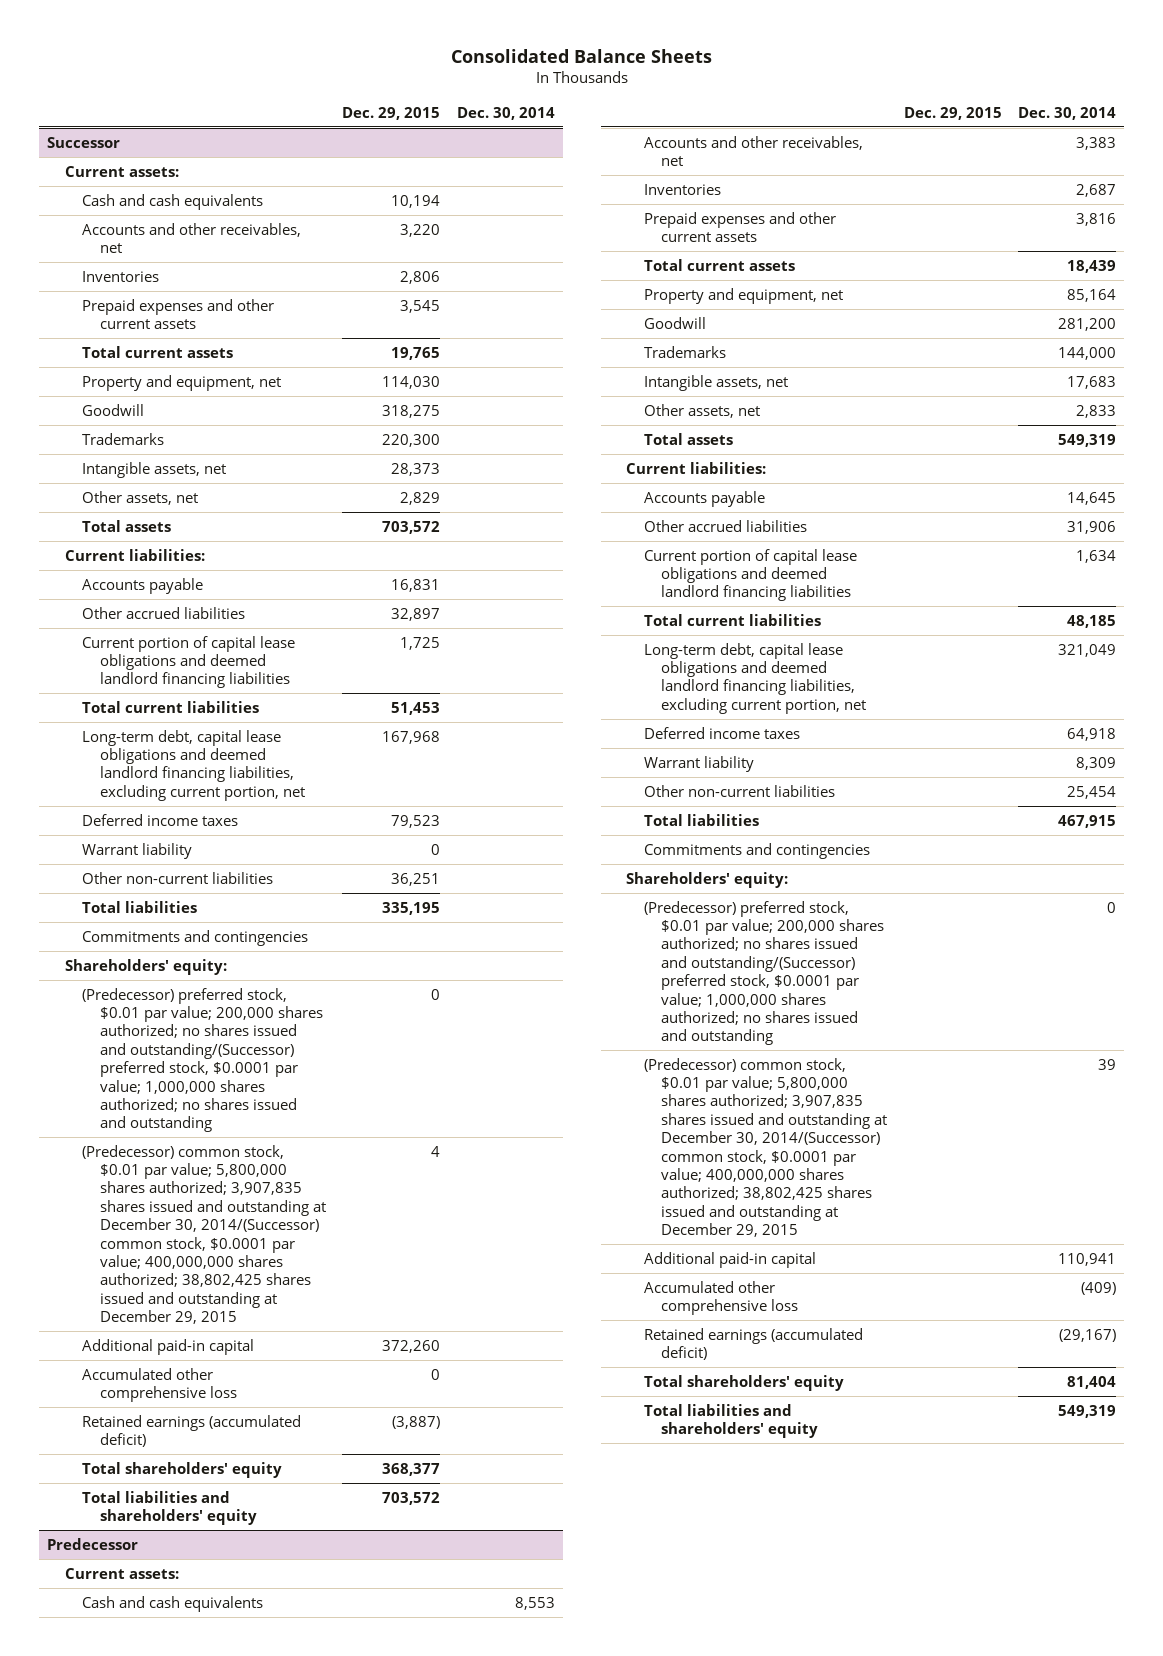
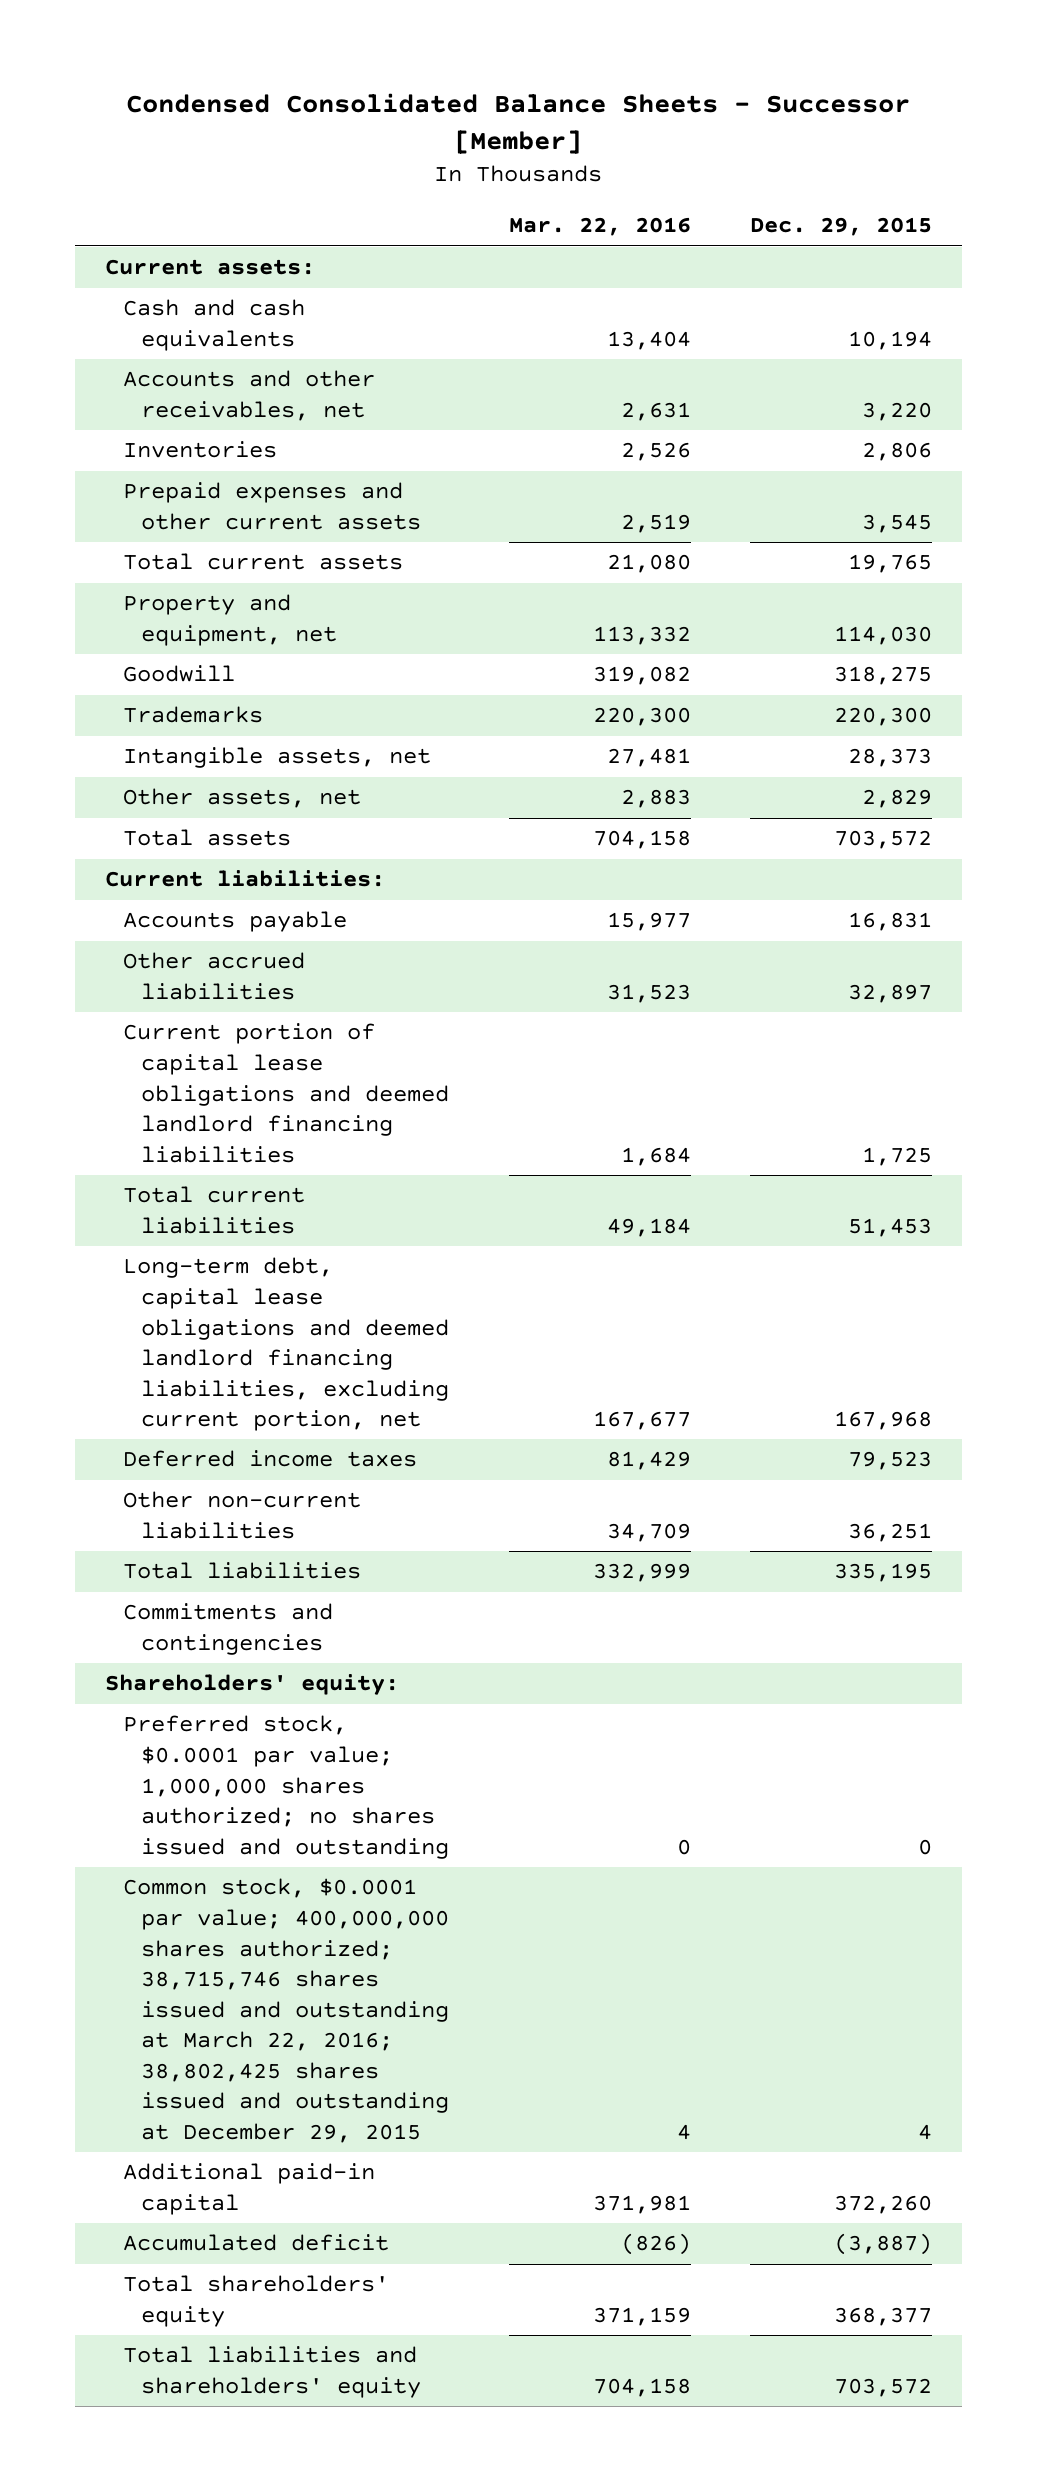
- Consolidated Balance Sheets
+ Condensed Consolidated Balance Sheets - Successor [Member]
- | Dec. 29, 2015 | Dec. 30, 2014
+ | Mar. 22, 2016 | Dec. 29, 2015
- Successor
- Warrant liability | 0 |
- (Predecessor) preferred stock, $0.01 par value; 200,000 shares authorized; no shares issued and outstanding/(Successor) preferred stock, $0.0001 par value; 1,000,000 shares authorized; no shares issued and outstanding | 0 |
- (Predecessor) common stock, $0.01 par value; 5,800,000 shares authorized; 3,907,835 shares issued and outstanding at December 30, 2014/(Successor) common stock, $0.0001 par value; 400,000,000 shares authorized; 38,802,425 shares issued and outstanding at December 29, 2015 | 4 |
+ Preferred stock, $0.0001 par value; 1,000,000 shares authorized; no shares issued and outstanding | 0 | 0
+ Common stock, $0.0001 par value; 400,000,000 shares authorized; 38,715,746 shares issued and outstanding at March 22, 2016; 38,802,425 shares issued and outstanding at December 29, 2015 | 4 | 4
- Accumulated other comprehensive loss | 0 |
- Retained earnings (accumulated deficit) | (3,887) |
+ Accumulated deficit | (826) | (3,887)
- Predecessor
- Current assets:
- Cash and cash equivalents | | 8,553
- Accounts and other receivables, net | | 3,383
- Inventories | | 2,687
- Prepaid expenses and other current assets | | 3,816
- Total current assets | | 18,439
- Property and equipment, net | | 85,164
- Goodwill | | 281,200
- Trademarks | | 144,000
- Intangible assets, net | | 17,683
- Other assets, net | | 2,833
- Total assets | | 549,319
- Current liabilities:
- Accounts payable | | 14,645
- Other accrued liabilities | | 31,906
- Current portion of capital lease obligations and deemed landlord financing liabilities | | 1,634
- Total current liabilities | | 48,185
- Long-term debt, capital lease obligations and deemed landlord financing liabilities, excluding current portion, net | | 321,049
- Deferred income taxes | | 64,918
- Warrant liability | | 8,309
- Other non-current liabilities | | 25,454
- Total liabilities | | 467,915
- Commitments and contingencies
- Shareholders' equity:
- (Predecessor) preferred stock, $0.01 par value; 200,000 shares authorized; no shares issued and outstanding/(Successor) preferred stock, $0.0001 par value; 1,000,000 shares authorized; no shares issued and outstanding | | 0
- (Predecessor) common stock, $0.01 par value; 5,800,000 shares authorized; 3,907,835 shares issued and outstanding at December 30, 2014/(Successor) common stock, $0.0001 par value; 400,000,000 shares authorized; 38,802,425 shares issued and outstanding at December 29, 2015 | | 39
- Additional paid-in capital | | 110,941
- Accumulated other comprehensive loss | | (409)
- Retained earnings (accumulated deficit) | | (29,167)
- Total shareholders' equity | | 81,404
- Total liabilities and shareholders' equity | | 549,319

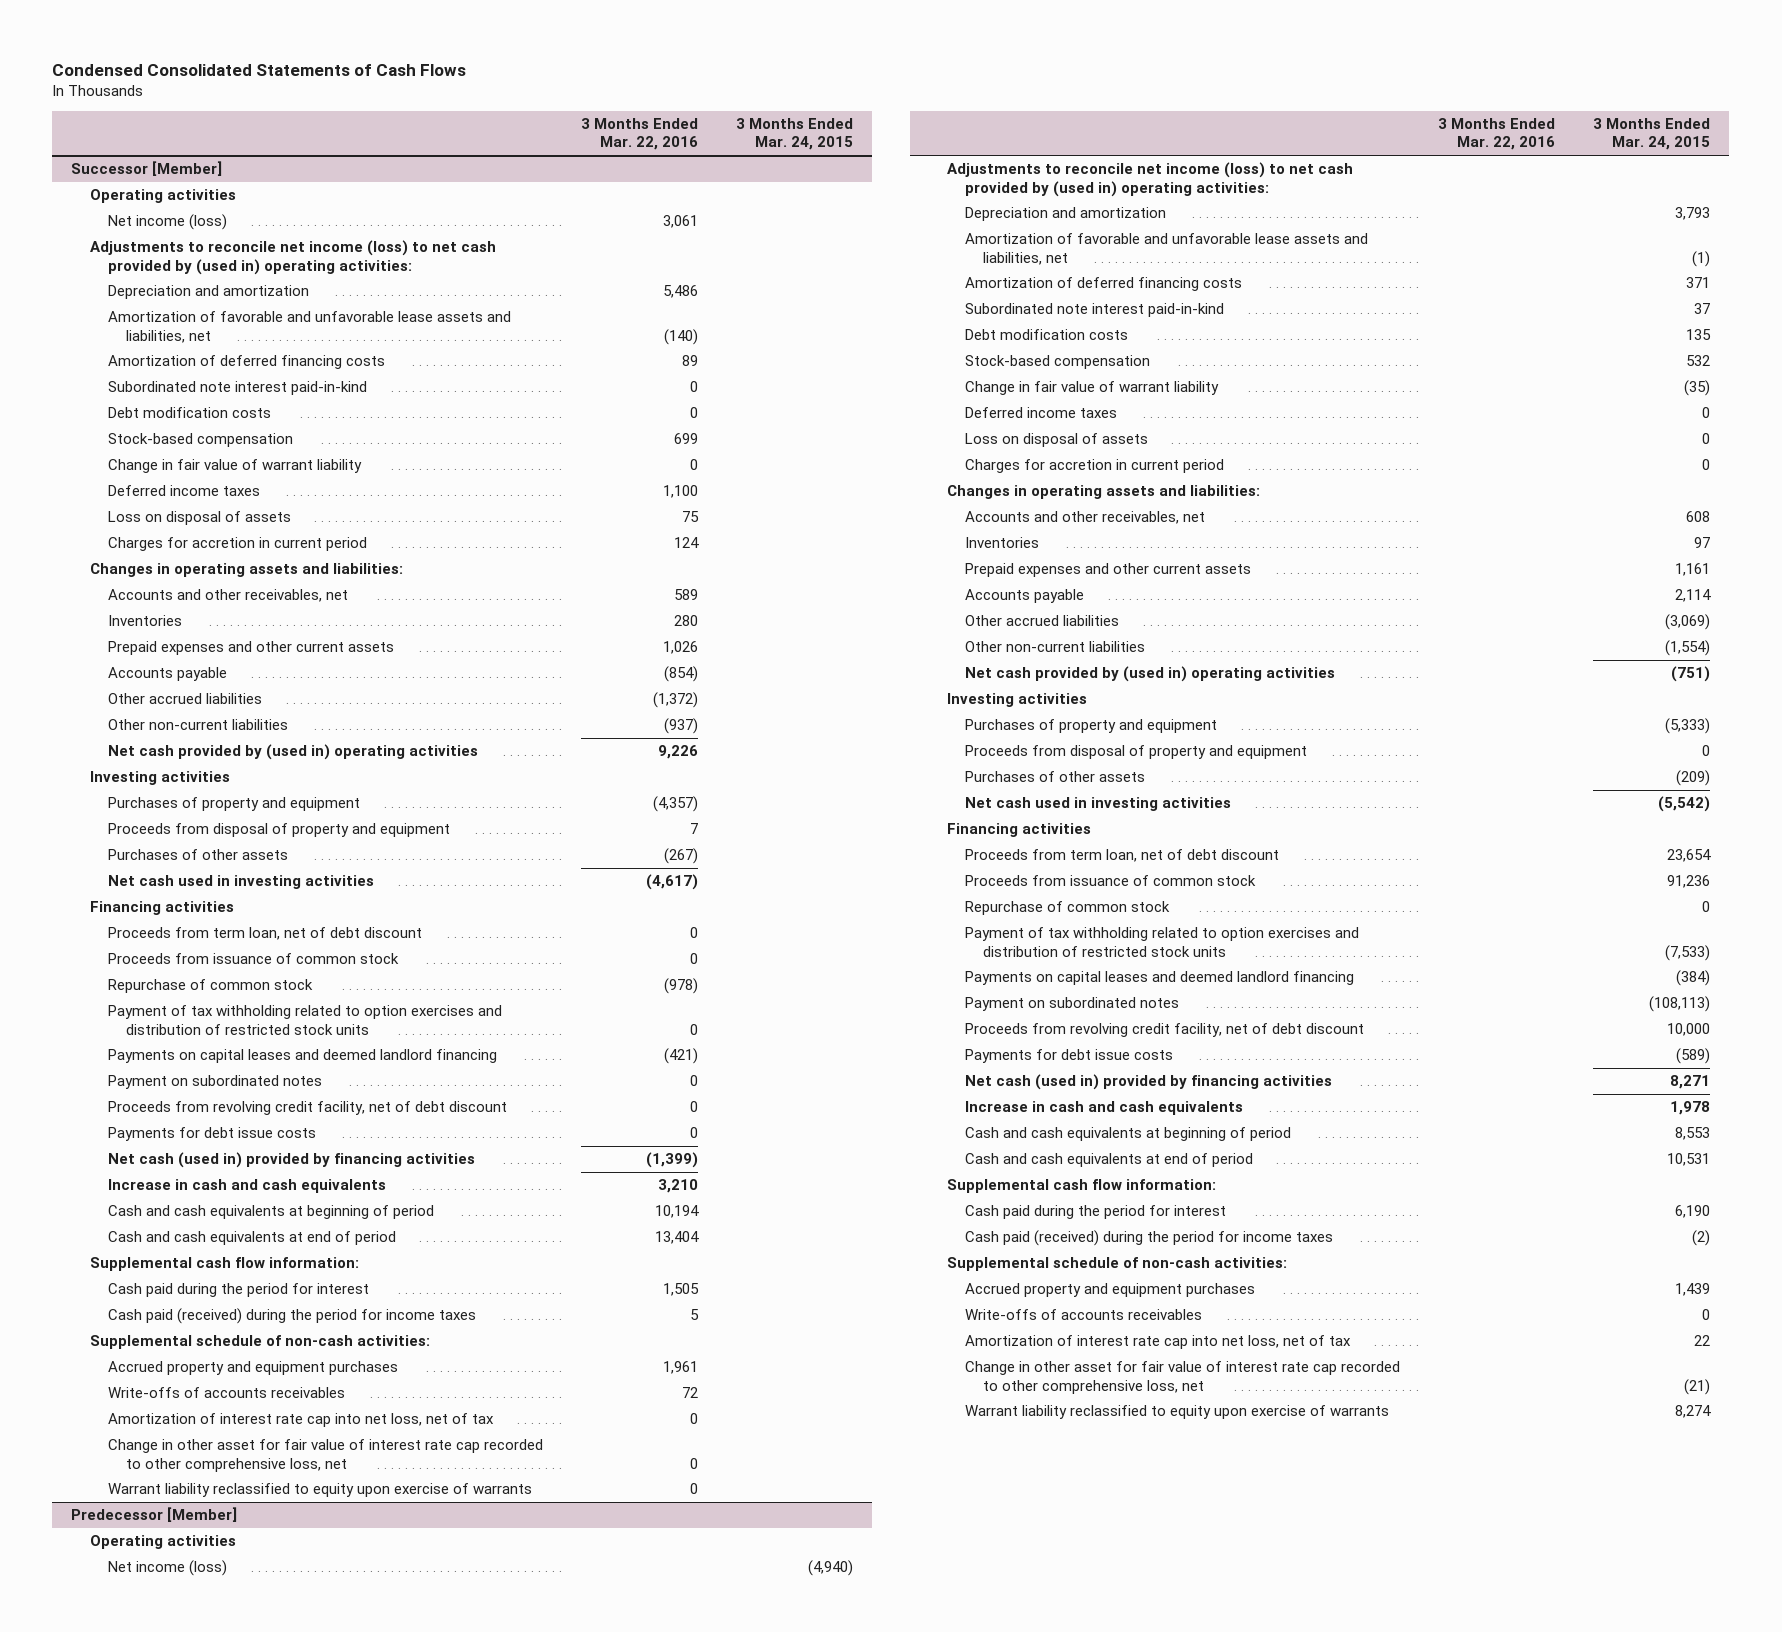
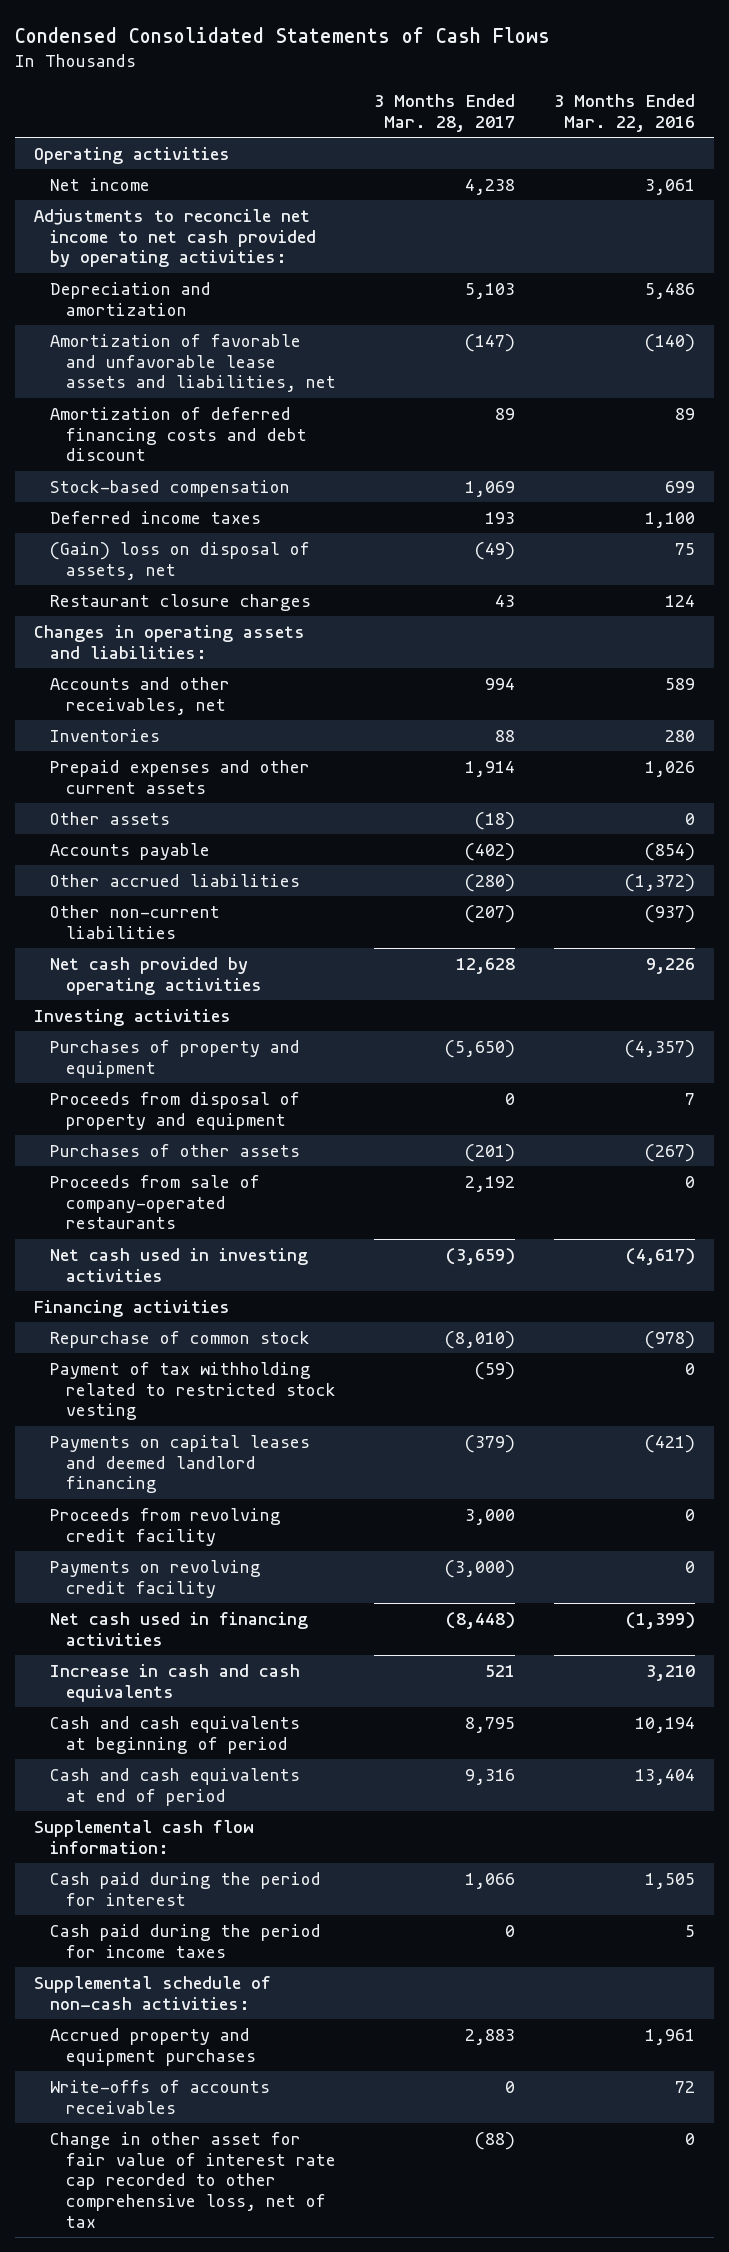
- | 3 Months Ended Mar. 22, 2016 | 3 Months Ended Mar. 24, 2015
+ | 3 Months Ended Mar. 28, 2017 | 3 Months Ended Mar. 22, 2016
- Successor [Member]
- Net income (loss) | 3,061 |
- Adjustments to reconcile net income (loss) to net cash provided by (used in) operating activities:
+ Net income | 4,238 | 3,061
+ Adjustments to reconcile net income to net cash provided by operating activities:
- Amortization of deferred financing costs | 89 |
- Subordinated note interest paid-in-kind | 0 |
- Debt modification costs | 0 |
+ Amortization of deferred financing costs and debt discount | 89 | 89
- Change in fair value of warrant liability | 0 |
- Loss on disposal of assets | 75 |
- Charges for accretion in current period | 124 |
+ (Gain) loss on disposal of assets, net | (49) | 75
+ Restaurant closure charges | 43 | 124
+ Other assets | (18) | 0
- Net cash provided by (used in) operating activities | 9,226 |
+ Net cash provided by operating activities | 12,628 | 9,226
+ Proceeds from sale of company-operated restaurants | 2,192 | 0
- Proceeds from term loan, net of debt discount | 0 |
- Proceeds from issuance of common stock | 0 |
- Payment of tax withholding related to option exercises and distribution of restricted stock units | 0 |
+ Payment of tax withholding related to restricted stock vesting | (59) | 0
- Payment on subordinated notes | 0 |
- Proceeds from revolving credit facility, net of debt discount | 0 |
- Payments for debt issue costs | 0 |
- Net cash (used in) provided by financing activities | (1,399) |
+ Proceeds from revolving credit facility | 3,000 | 0
+ Payments on revolving credit facility | (3,000) | 0
+ Net cash used in financing activities | (8,448) | (1,399)
- Cash paid (received) during the period for income taxes | 5 |
+ Cash paid during the period for income taxes | 0 | 5
- Amortization of interest rate cap into net loss, net of tax | 0 |
- Change in other asset for fair value of interest rate cap recorded to other comprehensive loss, net | 0 |
- Warrant liability reclassified to equity upon exercise of warrants | 0 |
- Predecessor [Member]
- Operating activities
- Net income (loss) | | (4,940)
- Adjustments to reconcile net income (loss) to net cash provided by (used in) operating activities:
- Depreciation and amortization | | 3,793
- Amortization of favorable and unfavorable lease assets and liabilities, net | | (1)
- Amortization of deferred financing costs | | 371
- Subordinated note interest paid-in-kind | | 37
- Debt modification costs | | 135
- Stock-based compensation | | 532
- Change in fair value of warrant liability | | (35)
- Deferred income taxes | | 0
- Loss on disposal of assets | | 0
- Charges for accretion in current period | | 0
- Changes in operating assets and liabilities:
- Accounts and other receivables, net | | 608
- Inventories | | 97
- Prepaid expenses and other current assets | | 1,161
- Accounts payable | | 2,114
- Other accrued liabilities | | (3,069)
- Other non-current liabilities | | (1,554)
- Net cash provided by (used in) operating activities | | (751)
- Investing activities
- Purchases of property and equipment | | (5,333)
- Proceeds from disposal of property and equipment | | 0
- Purchases of other assets | | (209)
- Net cash used in investing activities | | (5,542)
- Financing activities
- Proceeds from term loan, net of debt discount | | 23,654
- Proceeds from issuance of common stock | | 91,236
- Repurchase of common stock | | 0
- Payment of tax withholding related to option exercises and distribution of restricted stock units | | (7,533)
- Payments on capital leases and deemed landlord financing | | (384)
- Payment on subordinated notes | | (108,113)
- Proceeds from revolving credit facility, net of debt discount | | 10,000
- Payments for debt issue costs | | (589)
- Net cash (used in) provided by financing activities | | 8,271
- Increase in cash and cash equivalents | | 1,978
- Cash and cash equivalents at beginning of period | | 8,553
- Cash and cash equivalents at end of period | | 10,531
- Supplemental cash flow information:
- Cash paid during the period for interest | | 6,190
- Cash paid (received) during the period for income taxes | | (2)
- Supplemental schedule of non-cash activities:
- Accrued property and equipment purchases | | 1,439
- Write-offs of accounts receivables | | 0
- Amortization of interest rate cap into net loss, net of tax | | 22
- Change in other asset for fair value of interest rate cap recorded to other comprehensive loss, net | | (21)
- Warrant liability reclassified to equity upon exercise of warrants | | 8,274
+ Change in other asset for fair value of interest rate cap recorded to other comprehensive loss, net of tax | (88) | 0

